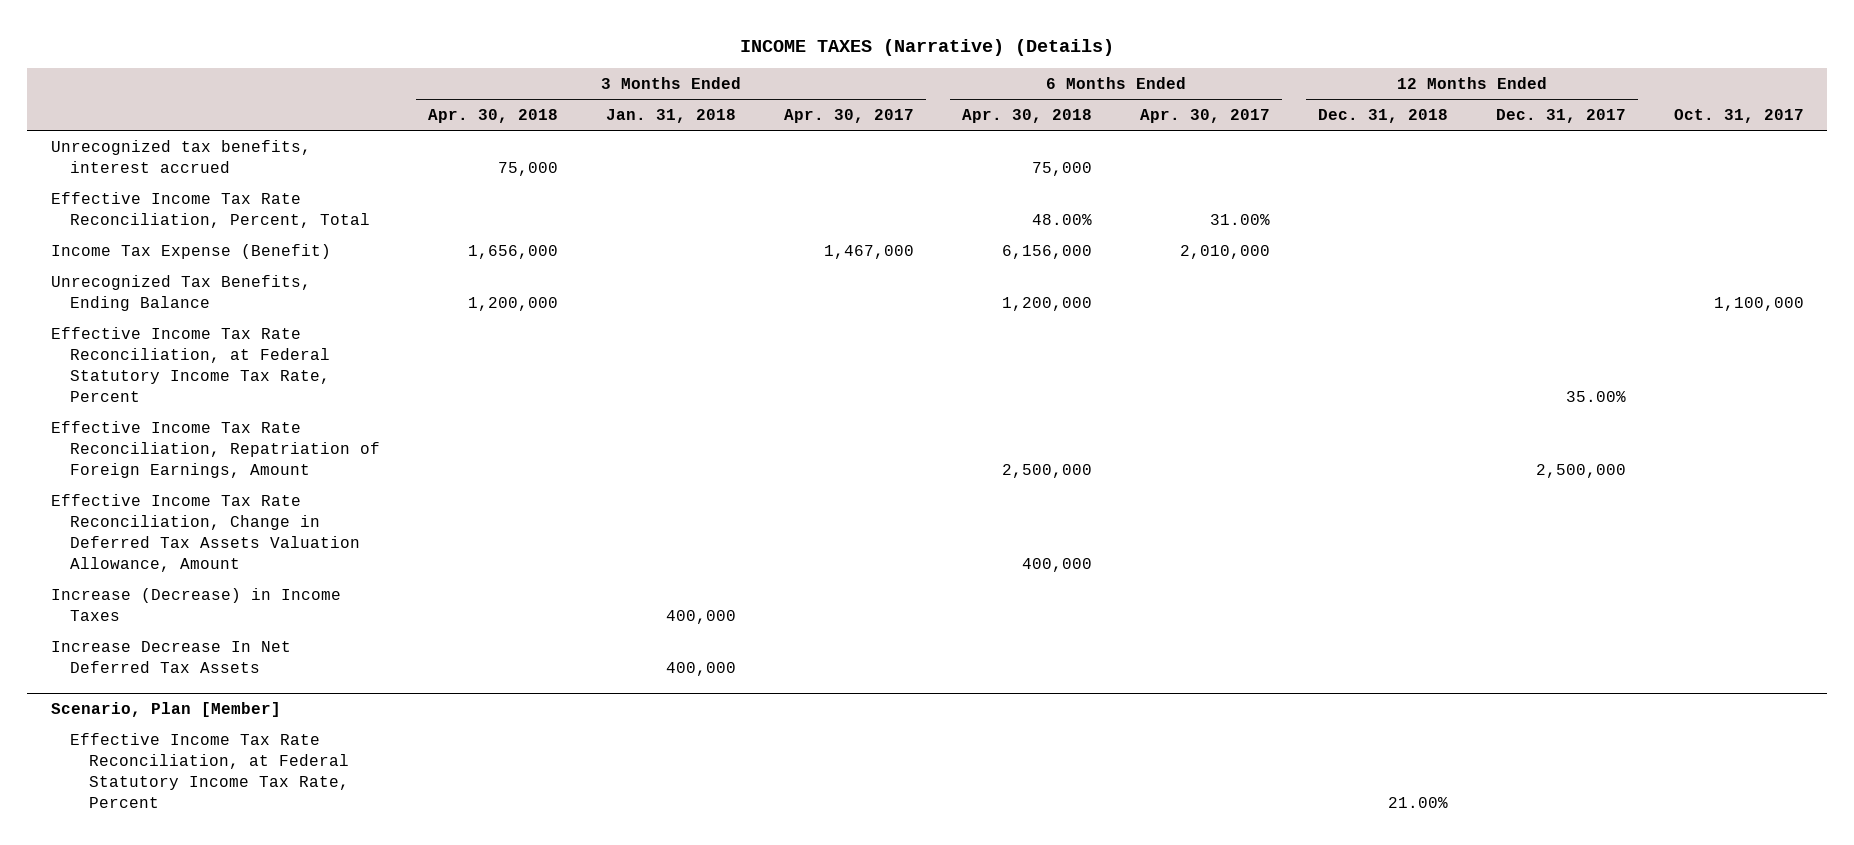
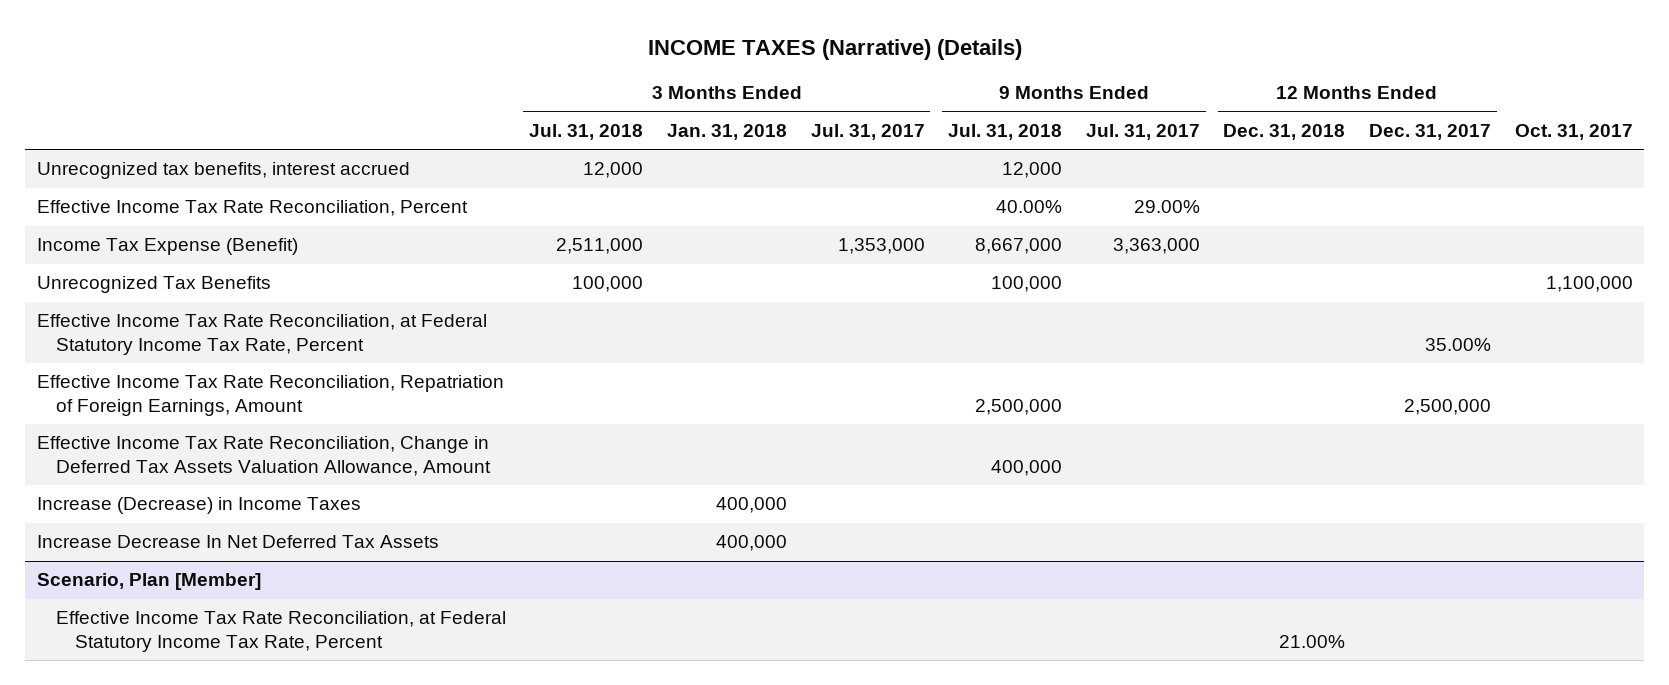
- | 3 Months Ended Apr. 30, 2018 | 3 Months Ended Jan. 31, 2018 | 3 Months Ended Apr. 30, 2017 | 6 Months Ended Apr. 30, 2018 | 6 Months Ended Apr. 30, 2017 | 12 Months Ended Dec. 31, 2018 | 12 Months Ended Dec. 31, 2017 | Oct. 31, 2017
+ | 3 Months Ended Jul. 31, 2018 | 3 Months Ended Jan. 31, 2018 | 3 Months Ended Jul. 31, 2017 | 9 Months Ended Jul. 31, 2018 | 9 Months Ended Jul. 31, 2017 | 12 Months Ended Dec. 31, 2018 | 12 Months Ended Dec. 31, 2017 | Oct. 31, 2017
- Effective Income Tax Rate Reconciliation, Percent, Total | | | | 48.00% | 31.00% | | |
+ Effective Income Tax Rate Reconciliation, Percent | | | | 40.00% | 29.00% | | |
- Unrecognized Tax Benefits, Ending Balance | 1,200,000 | | | 1,200,000 | | | | 1,100,000
+ Unrecognized Tax Benefits | 100,000 | | | 100,000 | | | | 1,100,000

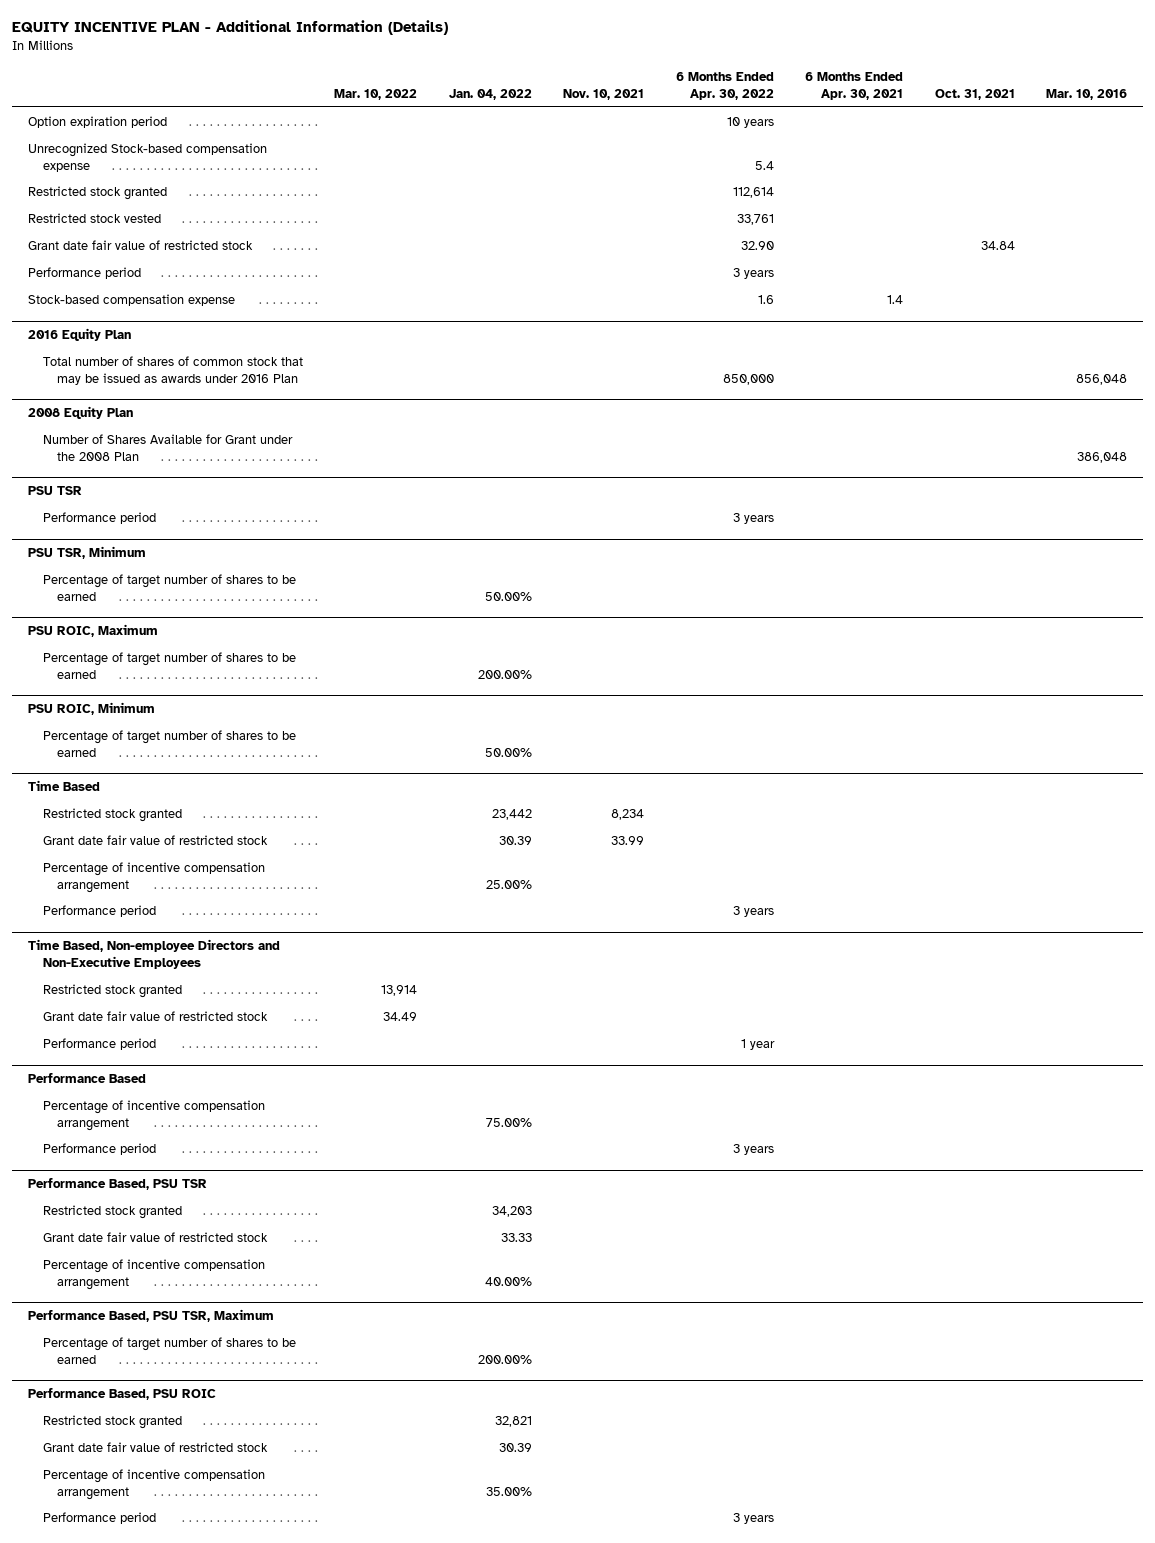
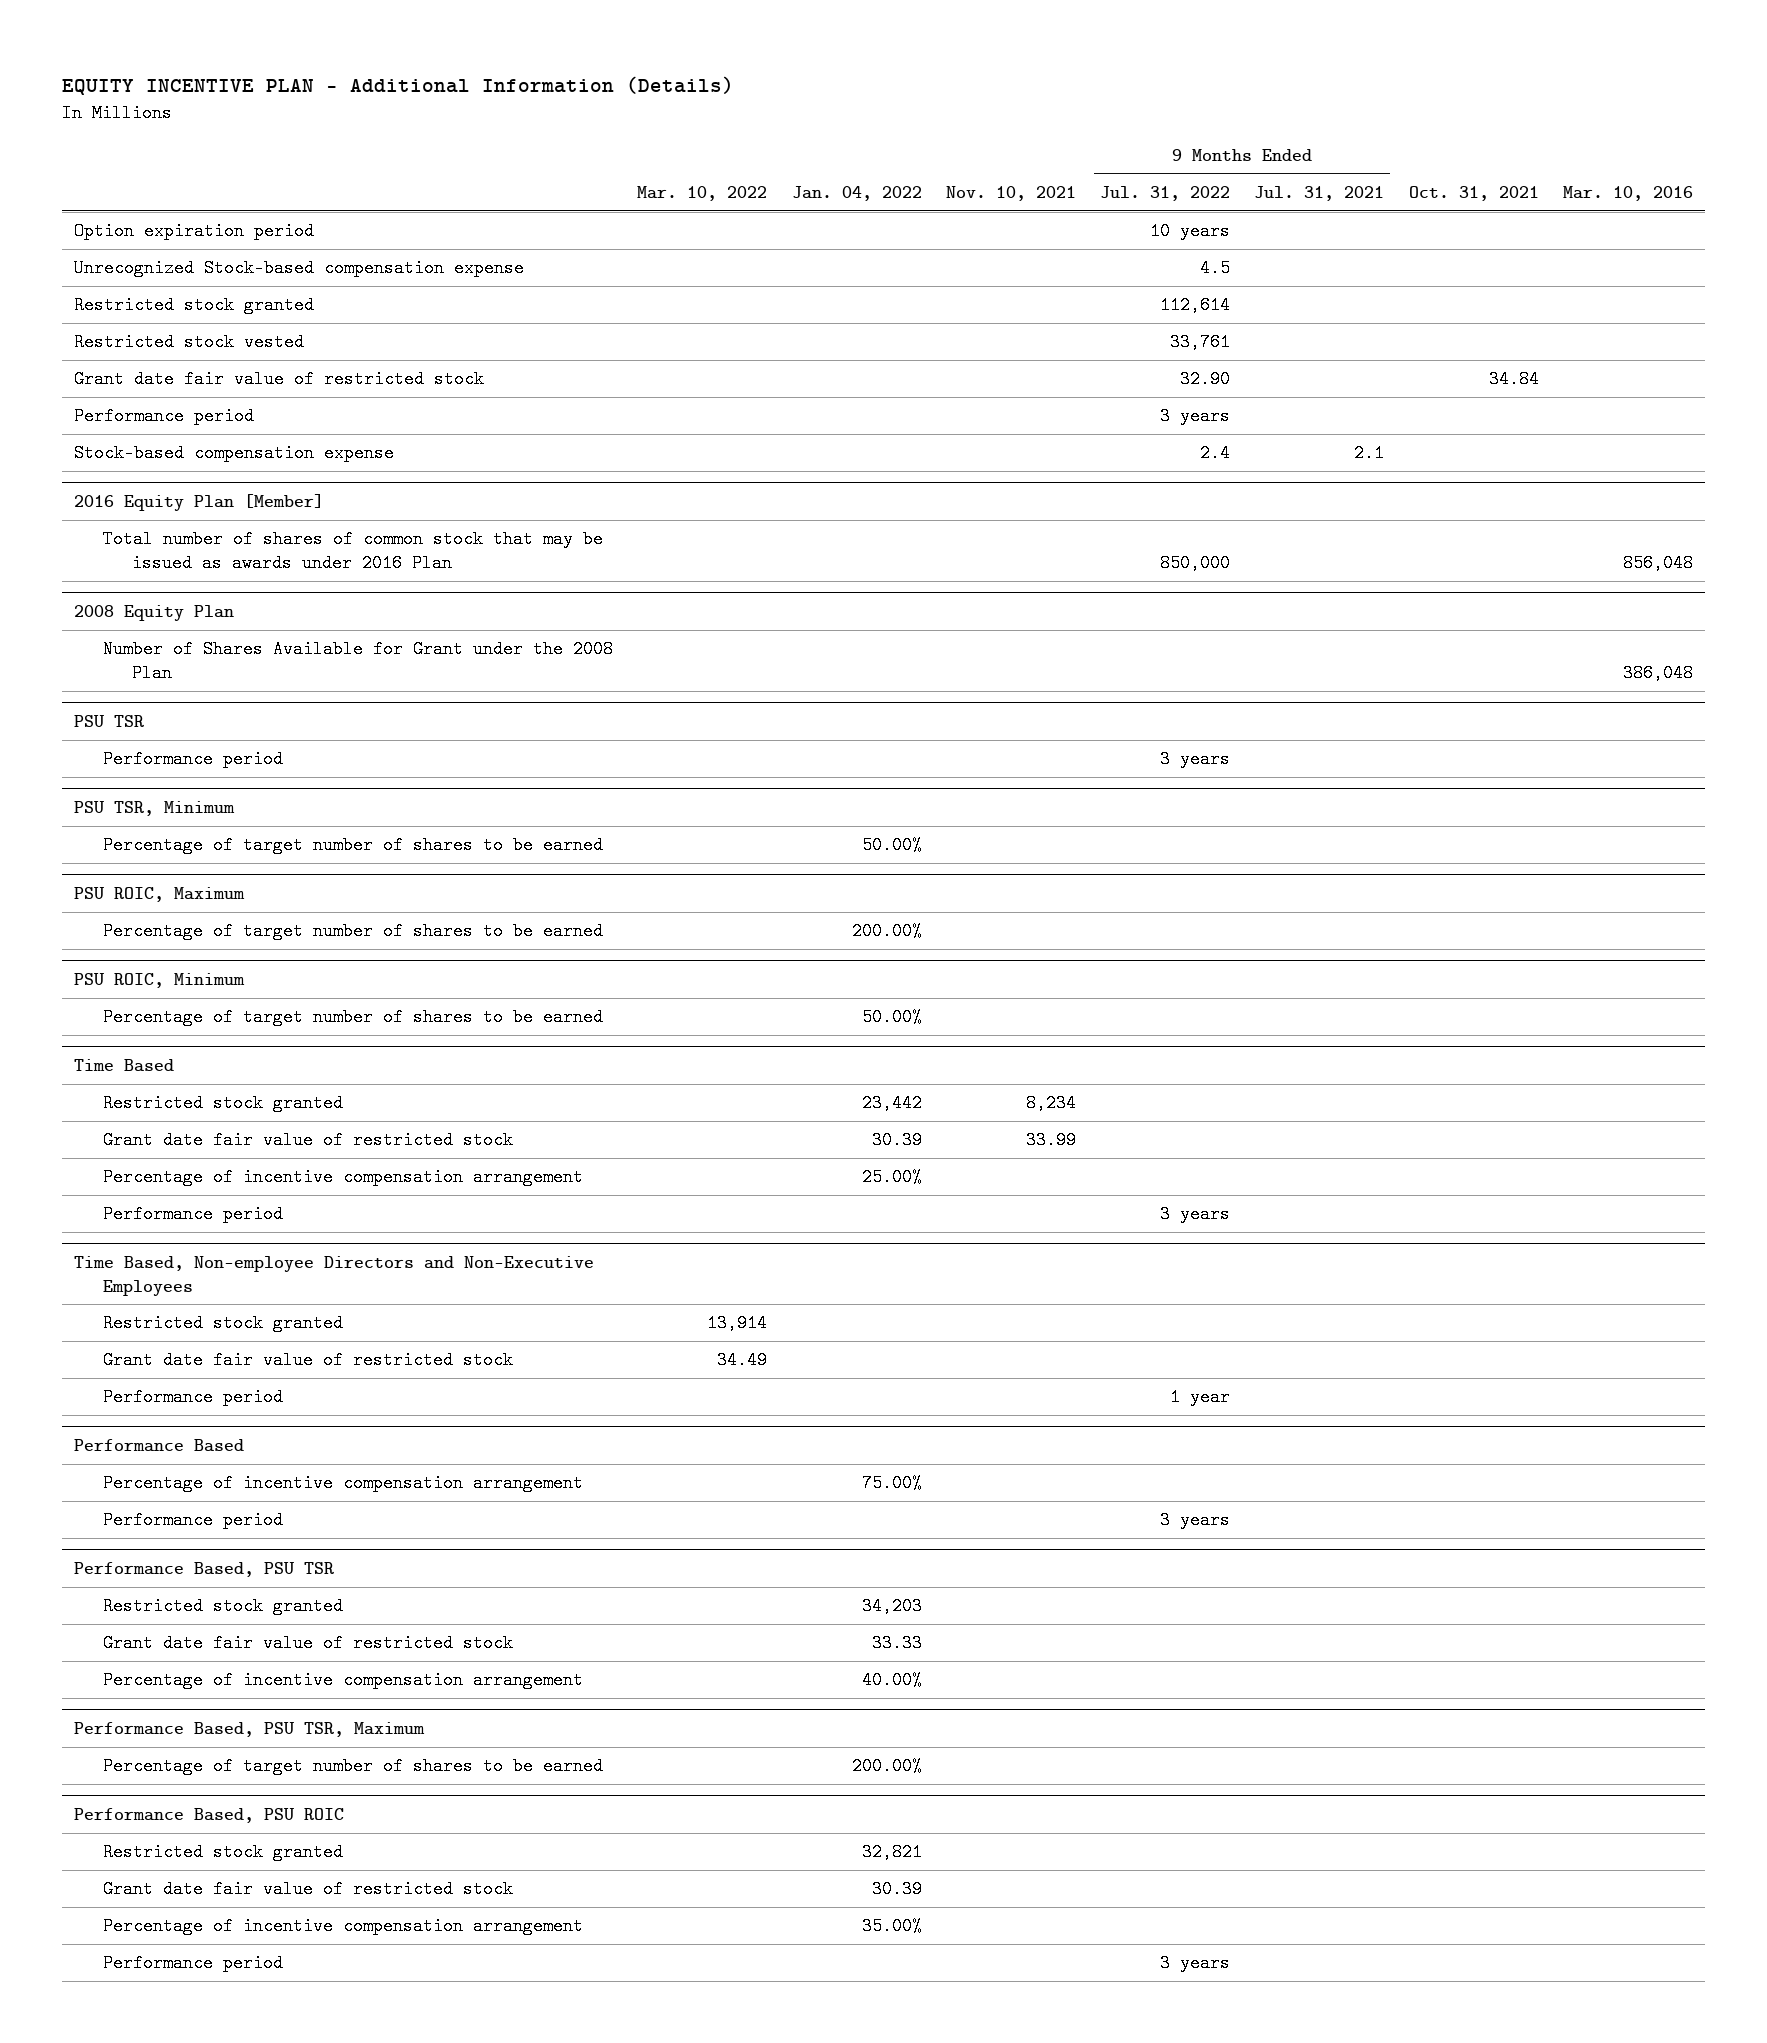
- | Mar. 10, 2022 | Jan. 04, 2022 | Nov. 10, 2021 | 6 Months Ended Apr. 30, 2022 | 6 Months Ended Apr. 30, 2021 | Oct. 31, 2021 | Mar. 10, 2016
+ | Mar. 10, 2022 | Jan. 04, 2022 | Nov. 10, 2021 | 9 Months Ended Jul. 31, 2022 | 9 Months Ended Jul. 31, 2021 | Oct. 31, 2021 | Mar. 10, 2016
- 2016 Equity Plan
+ 2016 Equity Plan [Member]

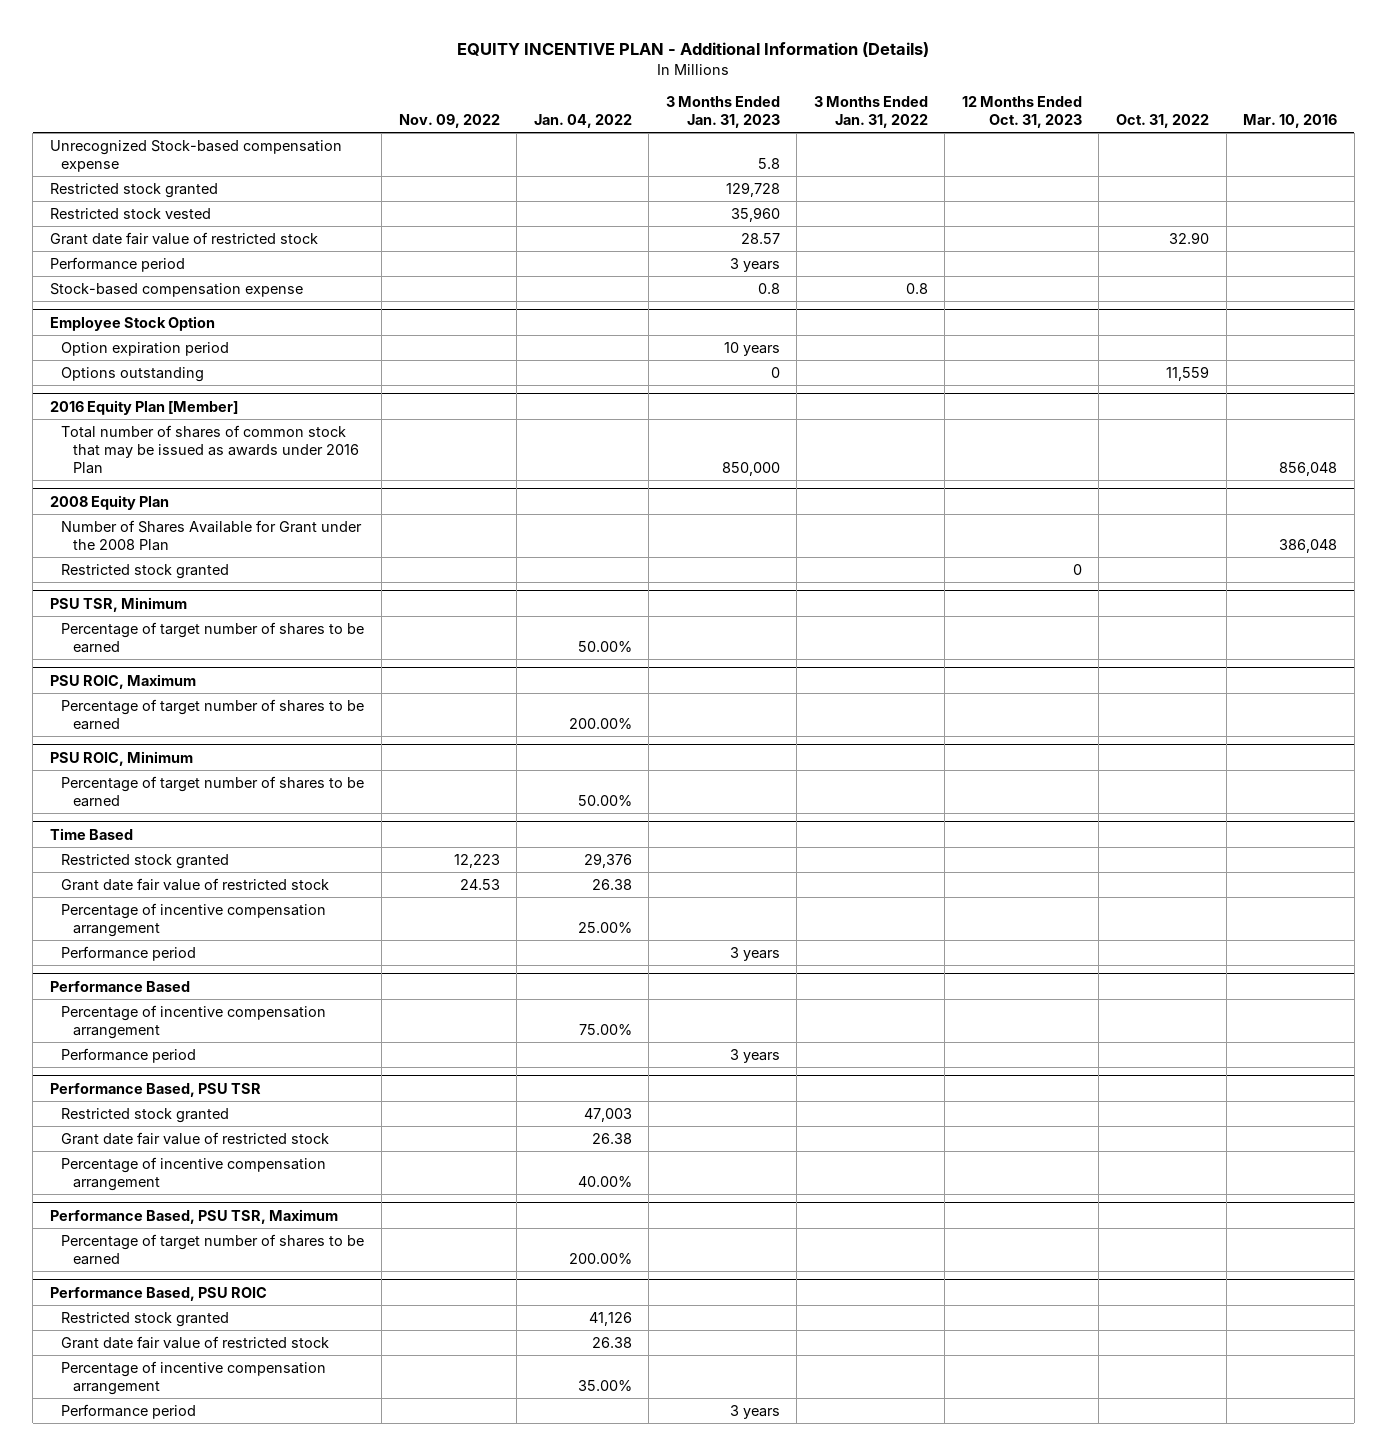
- | Mar. 10, 2022 | Jan. 04, 2022 | Nov. 10, 2021 | 9 Months Ended Jul. 31, 2022 | 9 Months Ended Jul. 31, 2021 | Oct. 31, 2021 | Mar. 10, 2016
+ | Nov. 09, 2022 | Jan. 04, 2022 | 3 Months Ended Jan. 31, 2023 | 3 Months Ended Jan. 31, 2022 | 12 Months Ended Oct. 31, 2023 | Oct. 31, 2022 | Mar. 10, 2016
- Option expiration period | | | | 10 years | | |
+ Employee Stock Option
+ Option expiration period | | | 10 years | | | |
+ Options outstanding | | | 0 | | | 11,559 |
- PSU TSR
- Performance period | | | | 3 years | | |
@ 2008 Equity Plan
+ Restricted stock granted | | | | | 0 | |
@ Time Based
- Restricted stock granted | | 23,442 | 8,234 | | | |
- Grant date fair value of restricted stock | | 30.39 | 33.99 | | | |
+ Restricted stock granted | 12,223 | 29,376 | | | | |
+ Grant date fair value of restricted stock | 24.53 | 26.38 | | | | |
- Time Based, Non-employee Directors and Non-Executive Employees
- Restricted stock granted | 13,914 | | | | | |
- Grant date fair value of restricted stock | 34.49 | | | | | |
- Performance period | | | | 1 year | | |
@ Performance Based, PSU TSR
- Restricted stock granted | | 34,203 | | | | |
- Grant date fair value of restricted stock | | 33.33 | | | | |
+ Restricted stock granted | | 47,003 | | | | |
+ Grant date fair value of restricted stock | | 26.38 | | | | |
@ Performance Based, PSU ROIC
- Restricted stock granted | | 32,821 | | | | |
- Grant date fair value of restricted stock | | 30.39 | | | | |
+ Restricted stock granted | | 41,126 | | | | |
+ Grant date fair value of restricted stock | | 26.38 | | | | |

